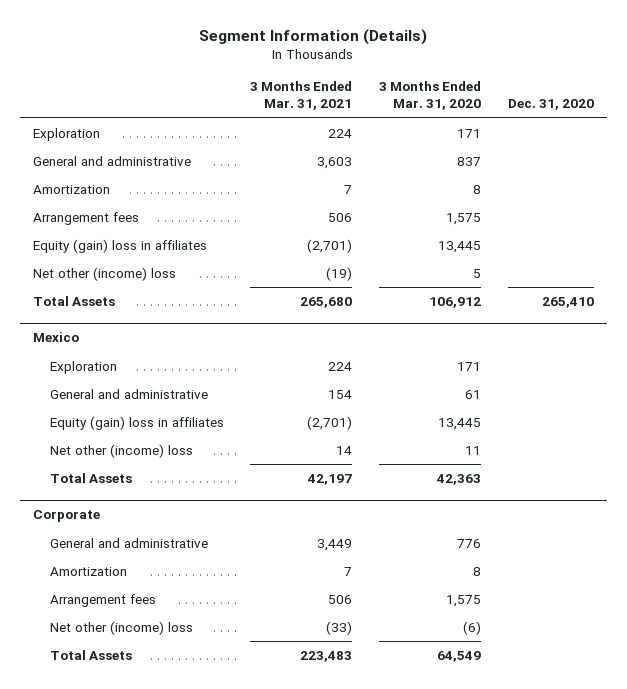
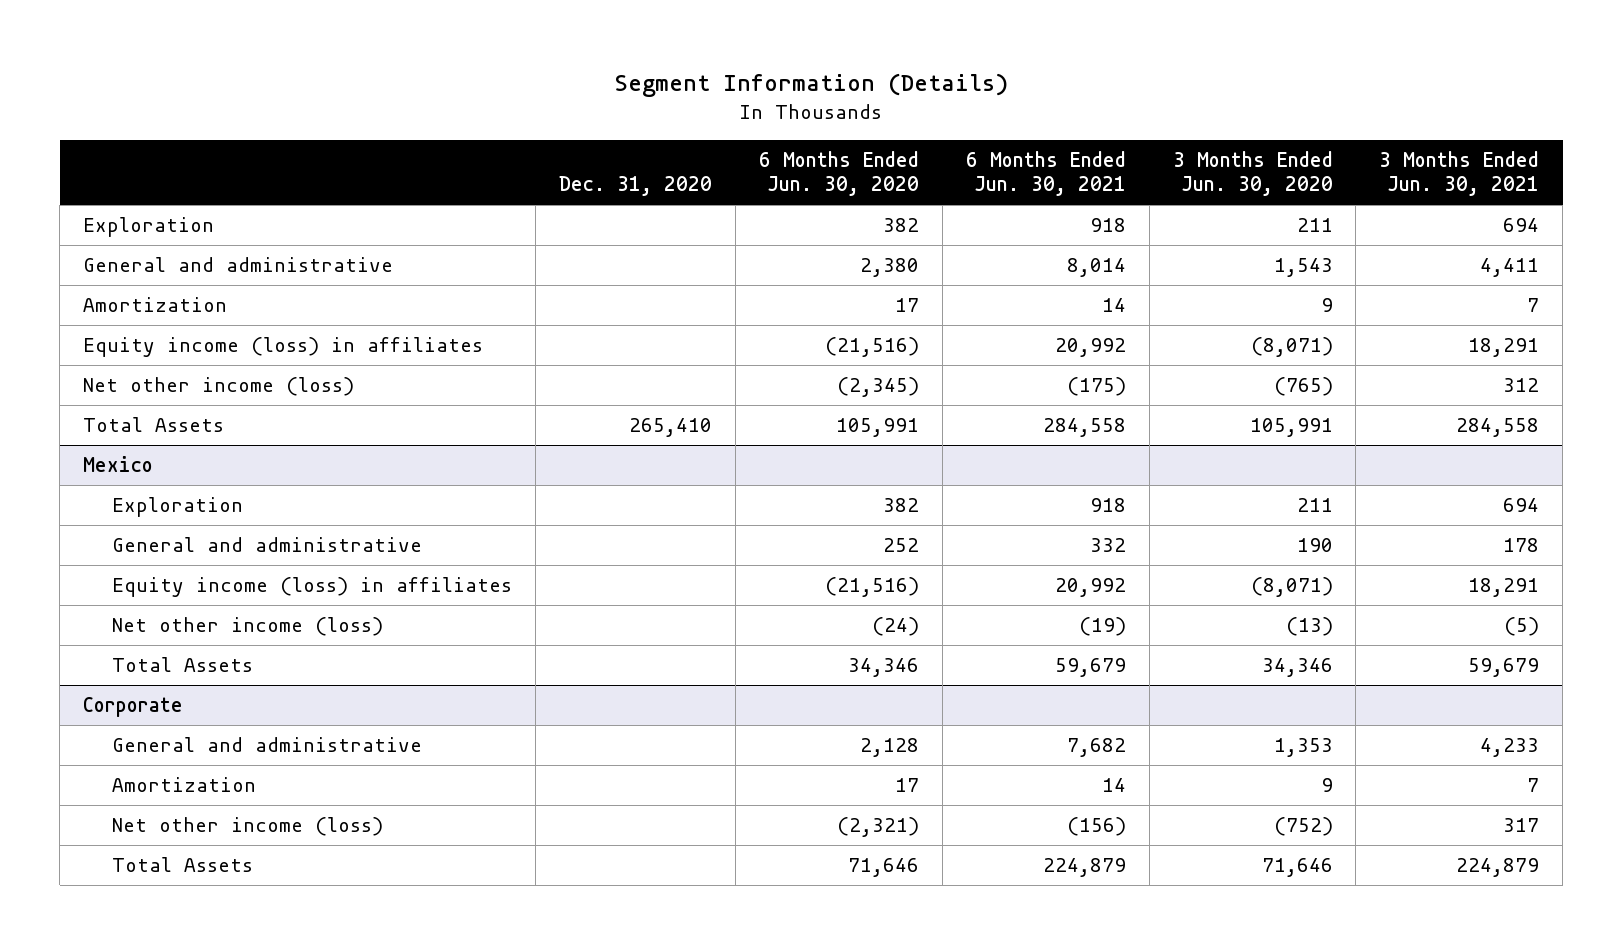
- | 3 Months Ended Mar. 31, 2021 | 3 Months Ended Mar. 31, 2020 | Dec. 31, 2020
+ | Dec. 31, 2020 | 6 Months Ended Jun. 30, 2020 | 6 Months Ended Jun. 30, 2021 | 3 Months Ended Jun. 30, 2020 | 3 Months Ended Jun. 30, 2021
- Arrangement fees | 506 | 1,575 |
- Equity (gain) loss in affiliates | (2,701) | 13,445 |
- Net other (income) loss | (19) | 5 |
+ Equity income (loss) in affiliates | | (21,516) | 20,992 | (8,071) | 18,291
+ Net other income (loss) | | (2,345) | (175) | (765) | 312
@ Mexico
- Equity (gain) loss in affiliates | (2,701) | 13,445 |
- Net other (income) loss | 14 | 11 |
+ Equity income (loss) in affiliates | | (21,516) | 20,992 | (8,071) | 18,291
+ Net other income (loss) | | (24) | (19) | (13) | (5)
@ Corporate
- Arrangement fees | 506 | 1,575 |
- Net other (income) loss | (33) | (6) |
+ Net other income (loss) | | (2,321) | (156) | (752) | 317

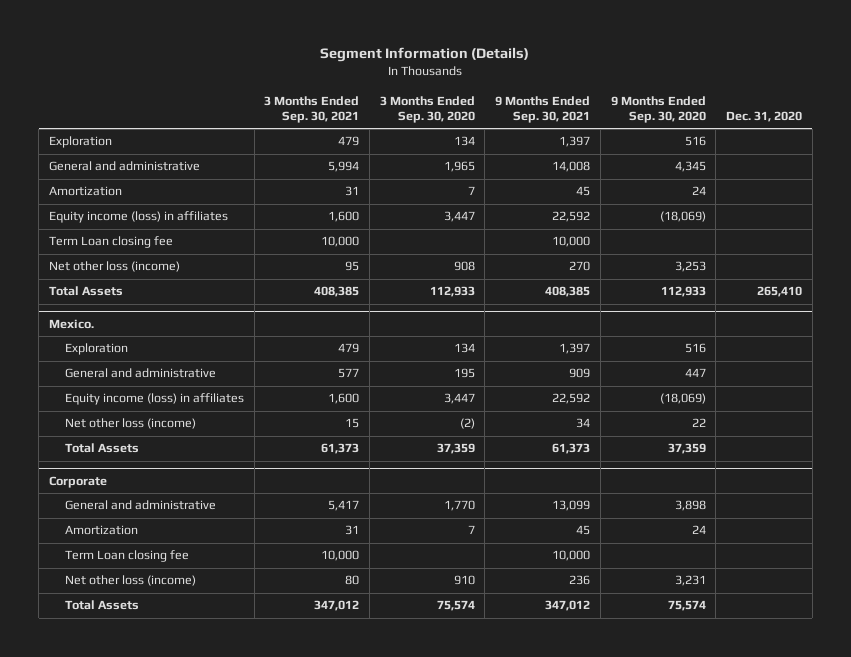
- | Dec. 31, 2020 | 6 Months Ended Jun. 30, 2020 | 6 Months Ended Jun. 30, 2021 | 3 Months Ended Jun. 30, 2020 | 3 Months Ended Jun. 30, 2021
+ | 3 Months Ended Sep. 30, 2021 | 3 Months Ended Sep. 30, 2020 | 9 Months Ended Sep. 30, 2021 | 9 Months Ended Sep. 30, 2020 | Dec. 31, 2020
- Net other income (loss) | | (2,345) | (175) | (765) | 312
+ Term Loan closing fee | 10,000 | | 10,000 | |
+ Net other loss (income) | 95 | 908 | 270 | 3,253 |
- Mexico
+ Mexico.
- Net other income (loss) | | (24) | (19) | (13) | (5)
+ Net other loss (income) | 15 | (2) | 34 | 22 |
@ Corporate
- Net other income (loss) | | (2,321) | (156) | (752) | 317
+ Term Loan closing fee | 10,000 | | 10,000 | |
+ Net other loss (income) | 80 | 910 | 236 | 3,231 |

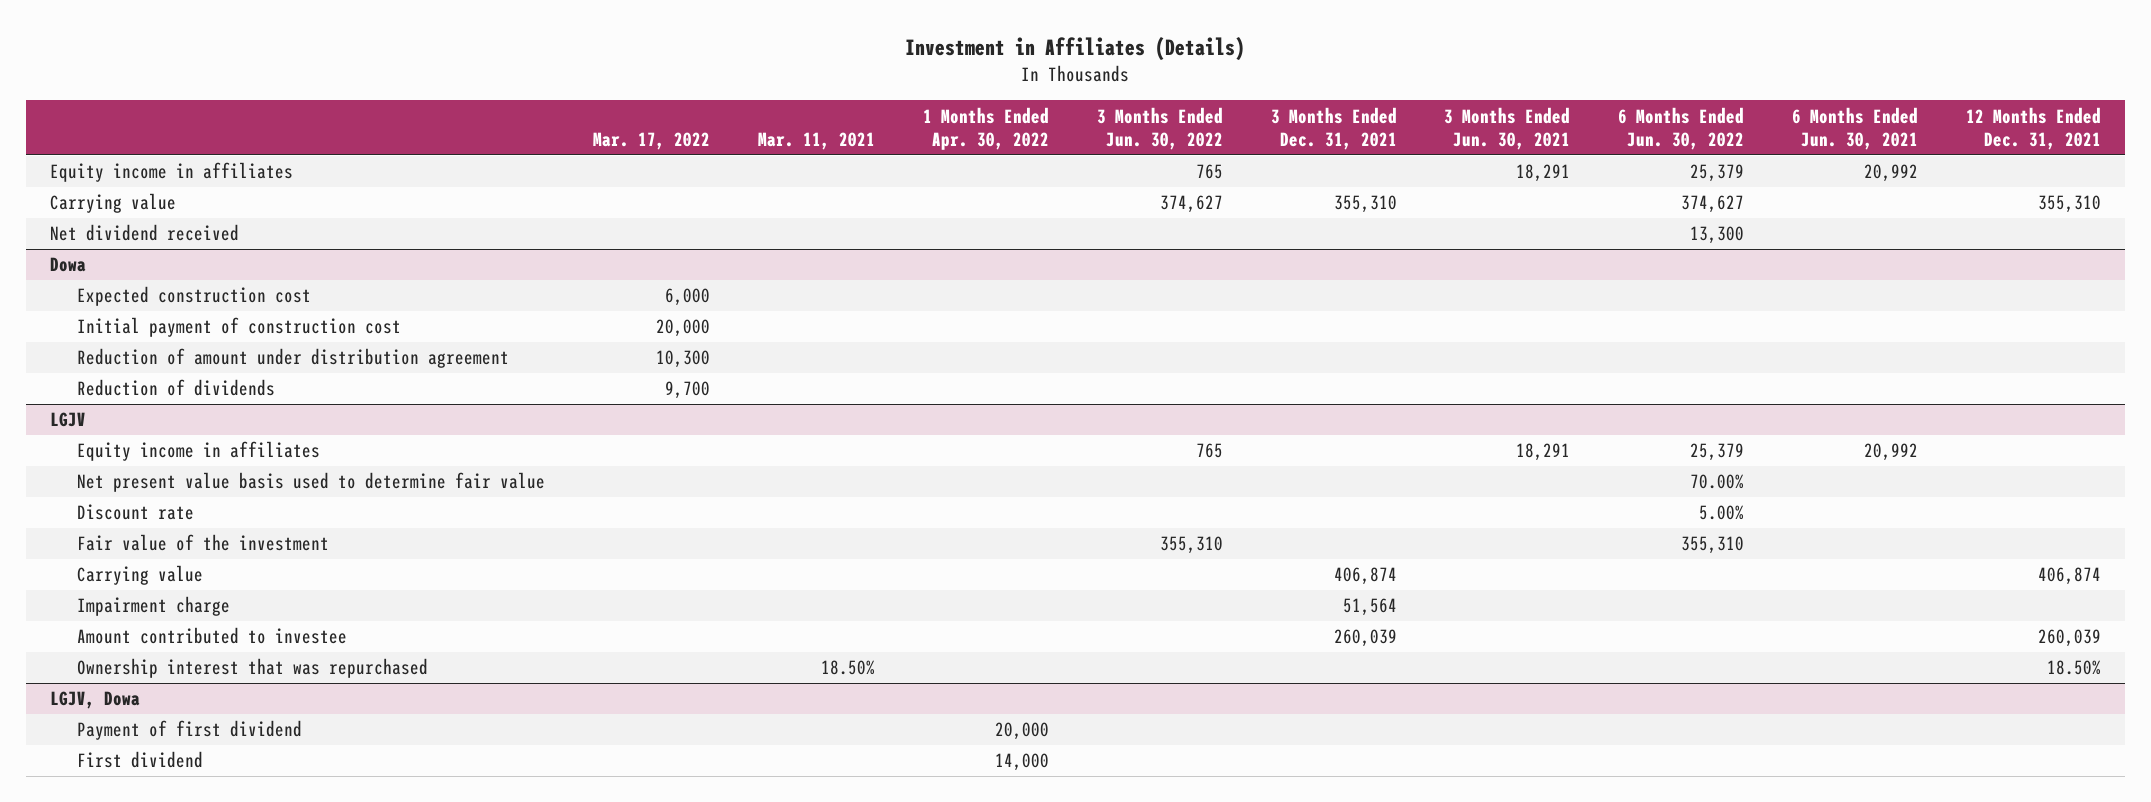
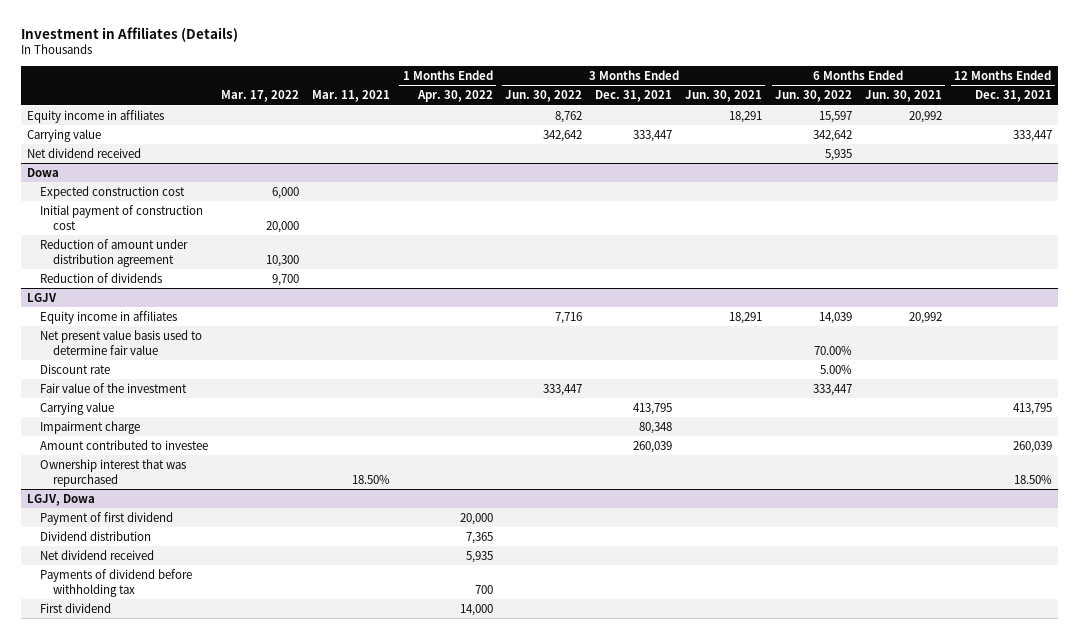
- Equity income in affiliates | | | | 765 | | 18,291 | 25,379 | 20,992 |
- Carrying value | | | | 374,627 | 355,310 | | 374,627 | | 355,310
- Net dividend received | | | | | | | 13,300 | |
+ Equity income in affiliates | | | | 8,762 | | 18,291 | 15,597 | 20,992 |
+ Carrying value | | | | 342,642 | 333,447 | | 342,642 | | 333,447
+ Net dividend received | | | | | | | 5,935 | |
@ LGJV
- Equity income in affiliates | | | | 765 | | 18,291 | 25,379 | 20,992 |
+ Equity income in affiliates | | | | 7,716 | | 18,291 | 14,039 | 20,992 |
- Fair value of the investment | | | | 355,310 | | | 355,310 | |
- Carrying value | | | | | 406,874 | | | | 406,874
- Impairment charge | | | | | 51,564 | | | |
+ Fair value of the investment | | | | 333,447 | | | 333,447 | |
+ Carrying value | | | | | 413,795 | | | | 413,795
+ Impairment charge | | | | | 80,348 | | | |
@ LGJV, Dowa
+ Dividend distribution | | | 7,365 | | | | | |
+ Net dividend received | | | 5,935 | | | | | |
+ Payments of dividend before withholding tax | | | 700 | | | | | |

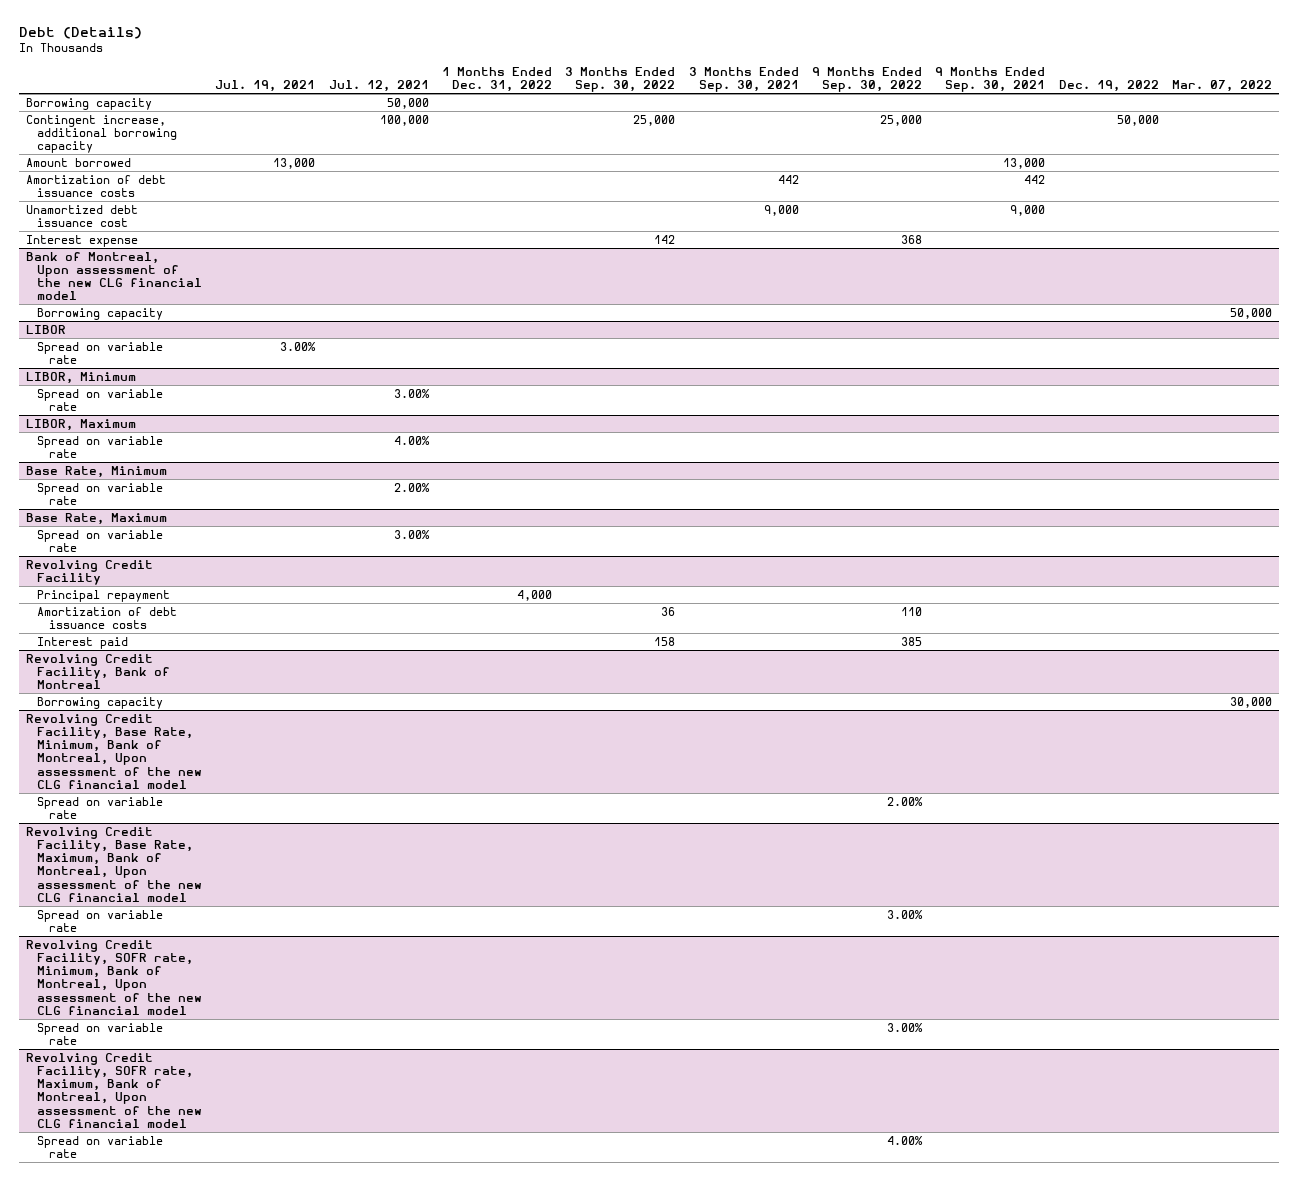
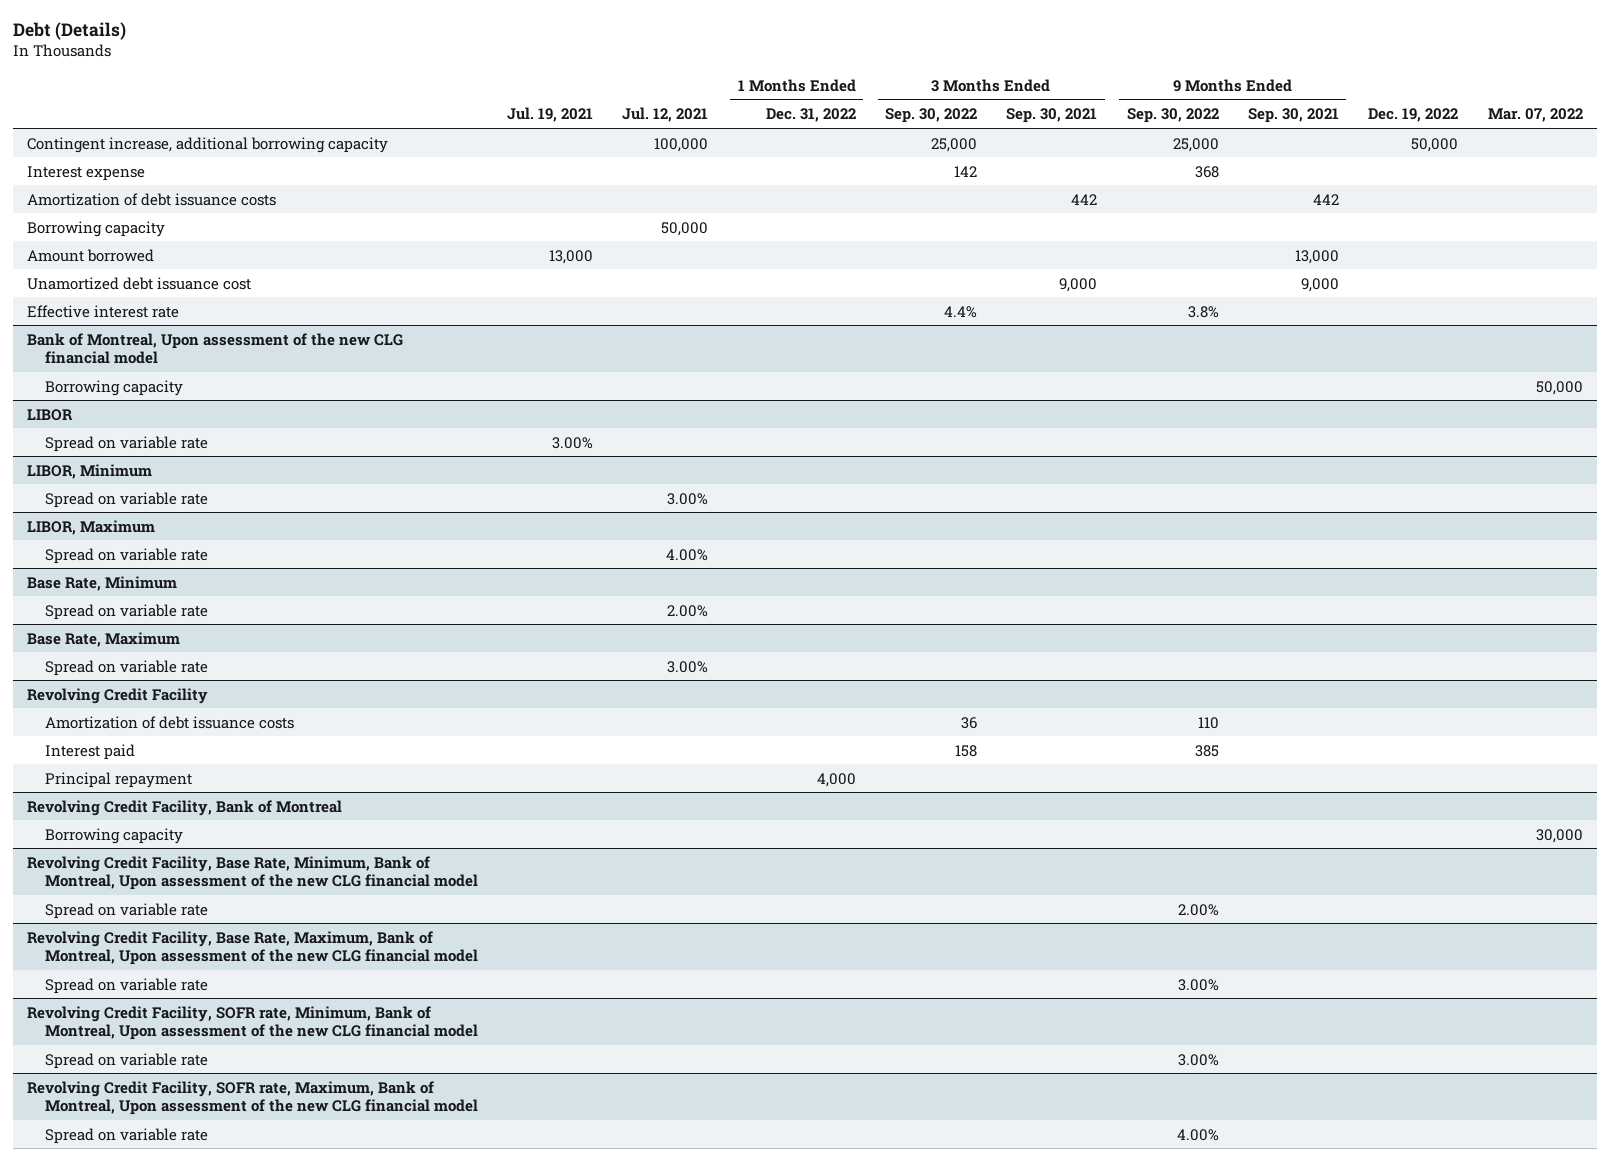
moved up: Interest expense | | | | 142 | | 368 | | |
moved down: Borrowing capacity | | 50,000 | | | | | | |
moved down: Amount borrowed | 13,000 | | | | | | 13,000 | |
+ Effective interest rate | | | | 4.4% | | 3.8% | | |
@ Revolving Credit Facility
moved down: Principal repayment | | | 4,000 | | | | | |

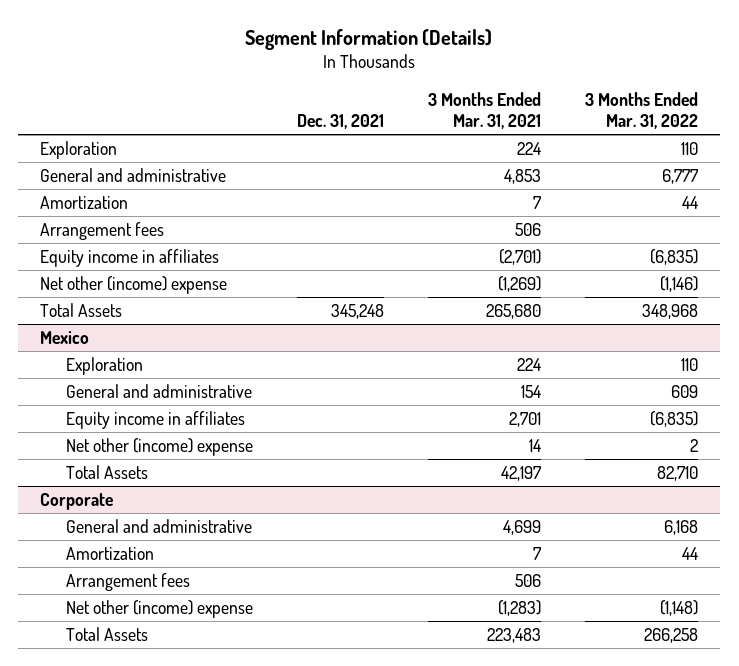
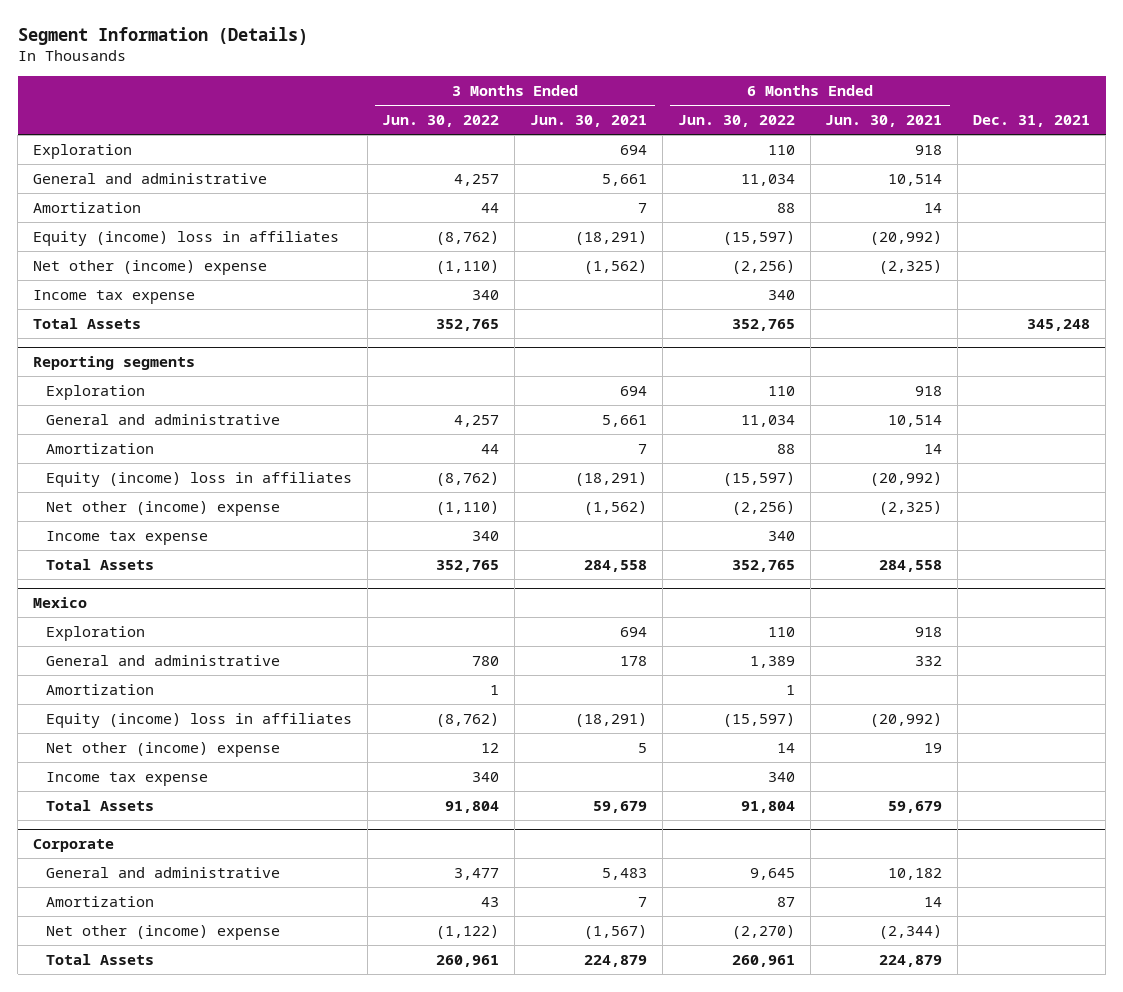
- | Dec. 31, 2021 | 3 Months Ended Mar. 31, 2021 | 3 Months Ended Mar. 31, 2022
+ | 3 Months Ended Jun. 30, 2022 | 3 Months Ended Jun. 30, 2021 | 6 Months Ended Jun. 30, 2022 | 6 Months Ended Jun. 30, 2021 | Dec. 31, 2021
- Arrangement fees | | 506 |
- Equity income in affiliates | | (2,701) | (6,835)
+ Equity (income) loss in affiliates | (8,762) | (18,291) | (15,597) | (20,992) |
+ Income tax expense | 340 | | 340 | |
+ Reporting segments
+ Exploration | | 694 | 110 | 918 |
+ General and administrative | 4,257 | 5,661 | 11,034 | 10,514 |
+ Amortization | 44 | 7 | 88 | 14 |
+ Equity (income) loss in affiliates | (8,762) | (18,291) | (15,597) | (20,992) |
+ Net other (income) expense | (1,110) | (1,562) | (2,256) | (2,325) |
+ Income tax expense | 340 | | 340 | |
+ Total Assets | 352,765 | 284,558 | 352,765 | 284,558 |
@ Mexico
- Equity income in affiliates | | 2,701 | (6,835)
+ Amortization | 1 | | 1 | |
+ Equity (income) loss in affiliates | (8,762) | (18,291) | (15,597) | (20,992) |
+ Income tax expense | 340 | | 340 | |
@ Corporate
- Arrangement fees | | 506 |

